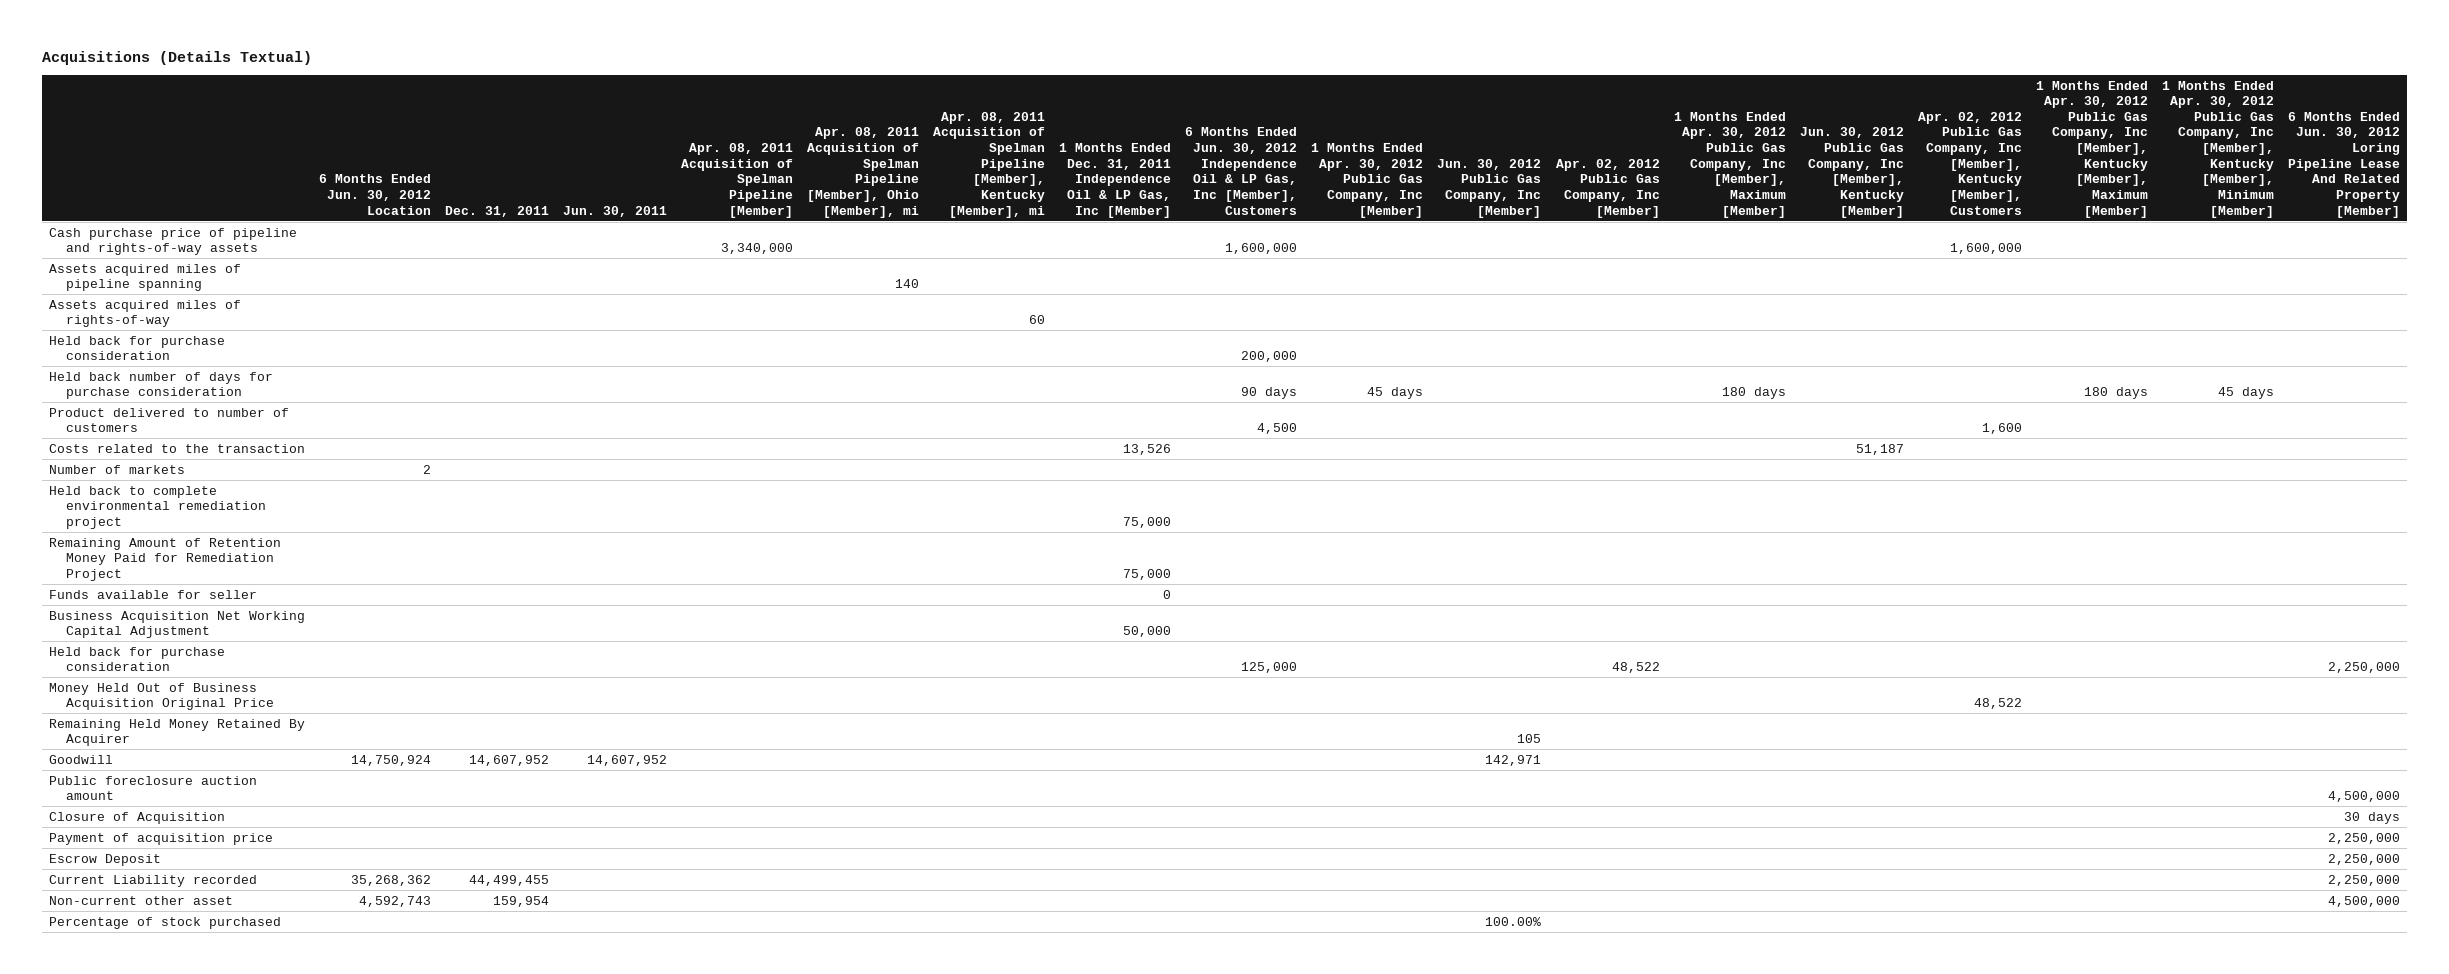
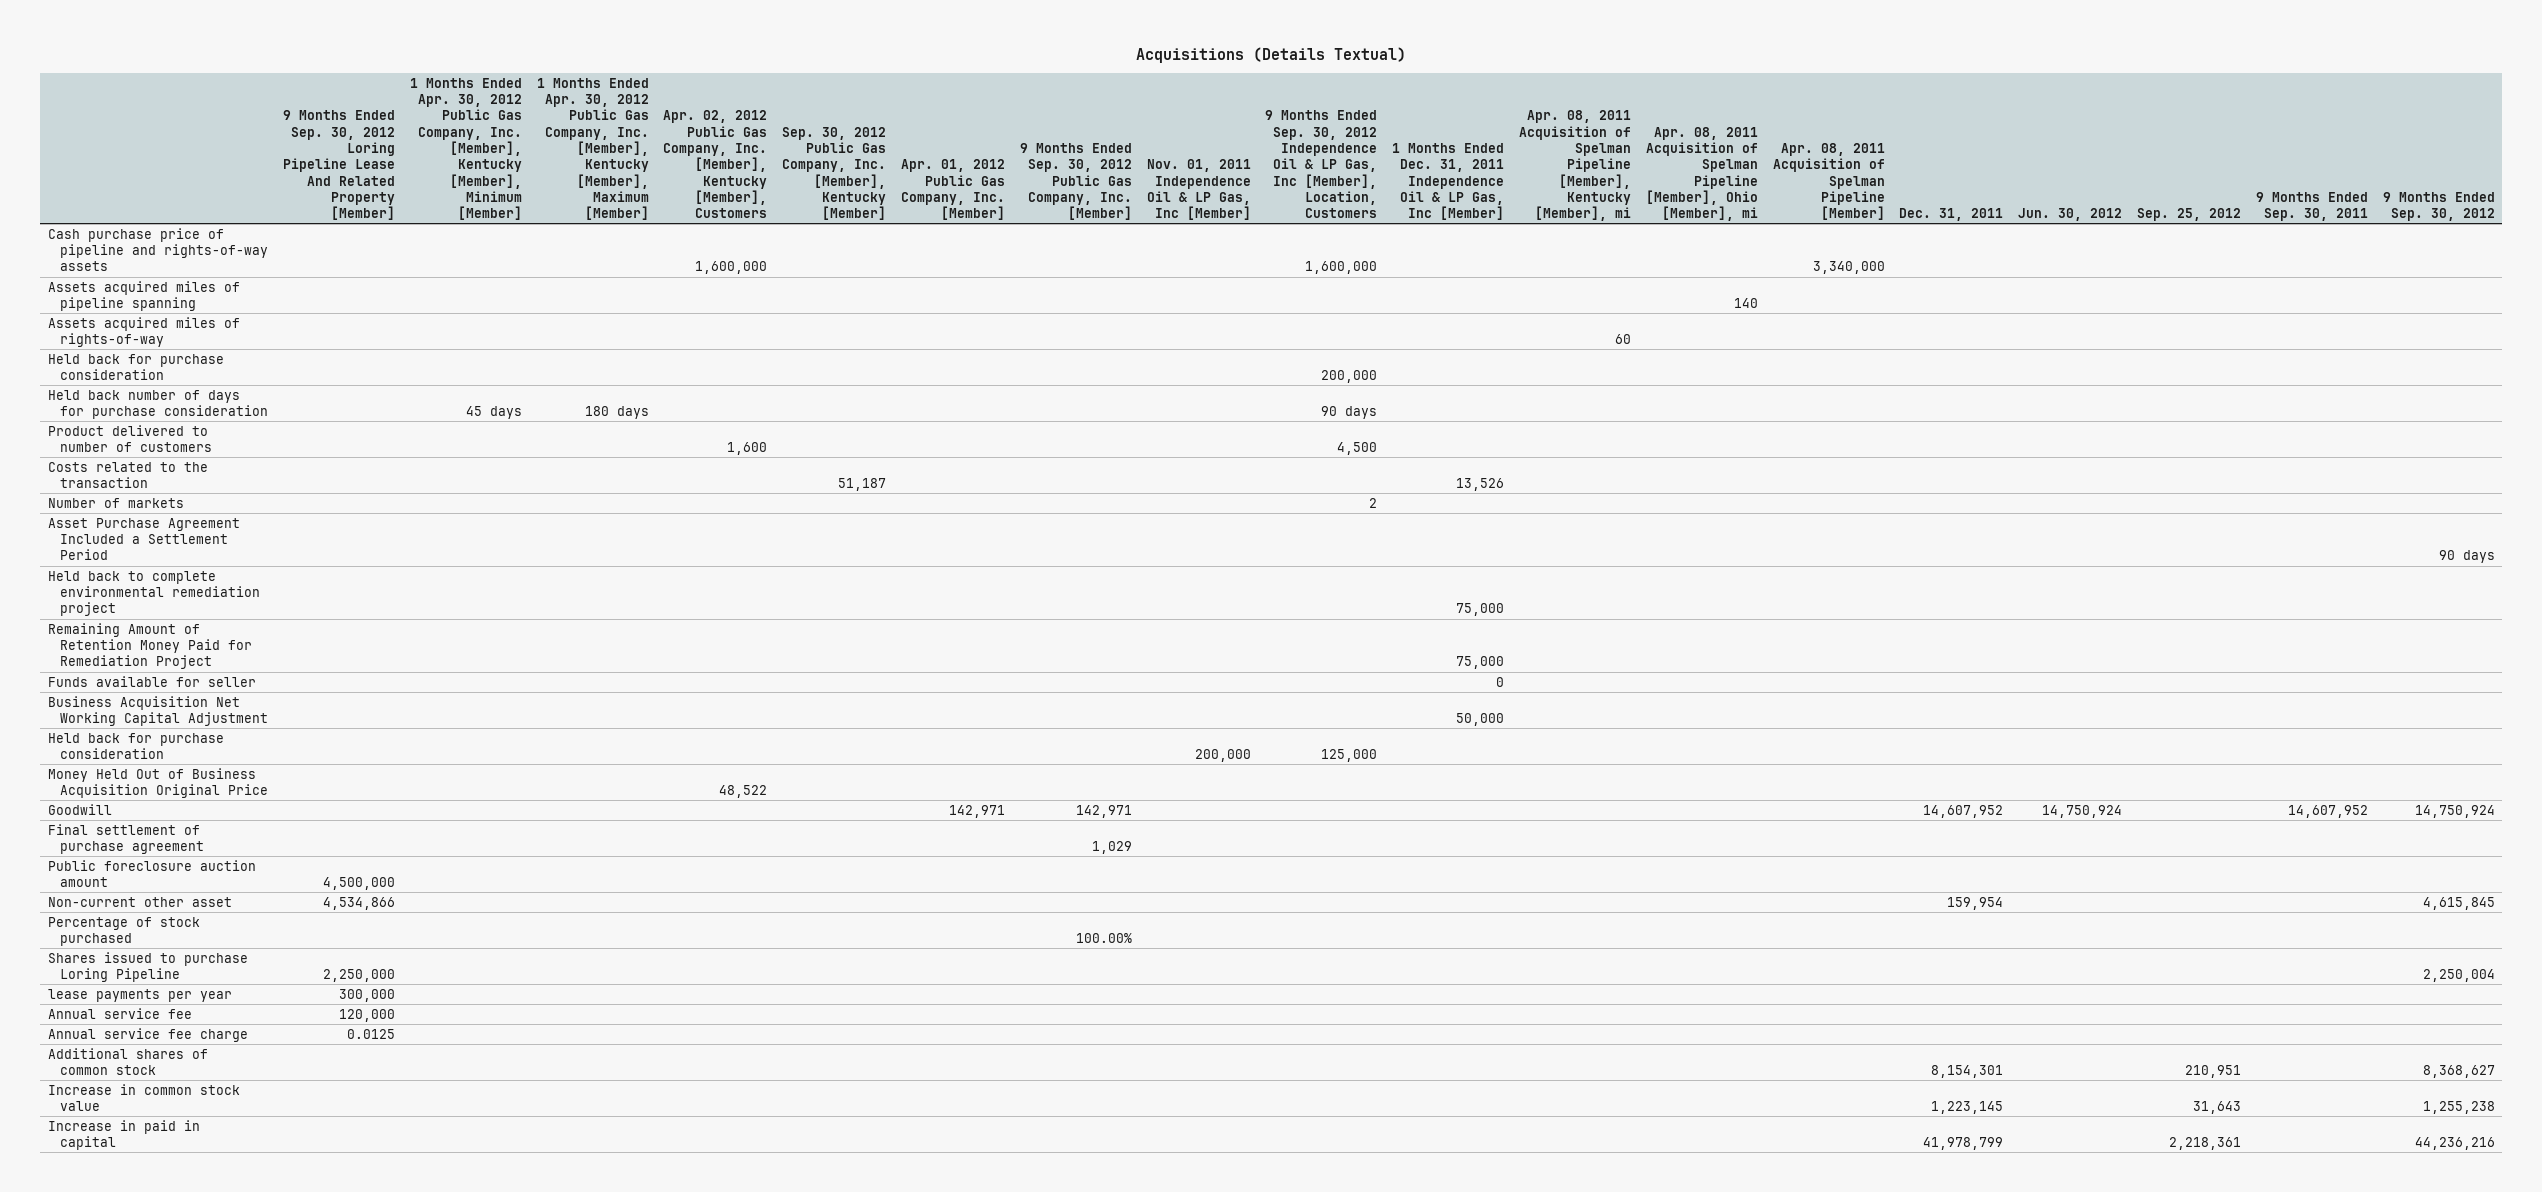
- | 6 Months Ended Jun. 30, 2012 Location | Dec. 31, 2011 | Jun. 30, 2011 | Apr. 08, 2011 Acquisition of Spelman Pipeline [Member] | Apr. 08, 2011 Acquisition of Spelman Pipeline [Member], Ohio [Member], mi | Apr. 08, 2011 Acquisition of Spelman Pipeline [Member], Kentucky [Member], mi | 1 Months Ended Dec. 31, 2011 Independence Oil & LP Gas, Inc [Member] | 6 Months Ended Jun. 30, 2012 Independence Oil & LP Gas, Inc [Member], Customers | 1 Months Ended Apr. 30, 2012 Public Gas Company, Inc [Member] | Jun. 30, 2012 Public Gas Company, Inc [Member] | Apr. 02, 2012 Public Gas Company, Inc [Member] | 1 Months Ended Apr. 30, 2012 Public Gas Company, Inc [Member], Maximum [Member] | Jun. 30, 2012 Public Gas Company, Inc [Member], Kentucky [Member] | Apr. 02, 2012 Public Gas Company, Inc [Member], Kentucky [Member], Customers | 1 Months Ended Apr. 30, 2012 Public Gas Company, Inc [Member], Kentucky [Member], Maximum [Member] | 1 Months Ended Apr. 30, 2012 Public Gas Company, Inc [Member], Kentucky [Member], Minimum [Member] | 6 Months Ended Jun. 30, 2012 Loring Pipeline Lease And Related Property [Member]
+ | 9 Months Ended Sep. 30, 2012 Loring Pipeline Lease And Related Property [Member] | 1 Months Ended Apr. 30, 2012 Public Gas Company, Inc. [Member], Kentucky [Member], Minimum [Member] | 1 Months Ended Apr. 30, 2012 Public Gas Company, Inc. [Member], Kentucky [Member], Maximum [Member] | Apr. 02, 2012 Public Gas Company, Inc. [Member], Kentucky [Member], Customers | Sep. 30, 2012 Public Gas Company, Inc. [Member], Kentucky [Member] | Apr. 01, 2012 Public Gas Company, Inc. [Member] | 9 Months Ended Sep. 30, 2012 Public Gas Company, Inc. [Member] | Nov. 01, 2011 Independence Oil & LP Gas, Inc [Member] | 9 Months Ended Sep. 30, 2012 Independence Oil & LP Gas, Inc [Member], Location, Customers | 1 Months Ended Dec. 31, 2011 Independence Oil & LP Gas, Inc [Member] | Apr. 08, 2011 Acquisition of Spelman Pipeline [Member], Kentucky [Member], mi | Apr. 08, 2011 Acquisition of Spelman Pipeline [Member], Ohio [Member], mi | Apr. 08, 2011 Acquisition of Spelman Pipeline [Member] | Dec. 31, 2011 | Jun. 30, 2012 | Sep. 25, 2012 | 9 Months Ended Sep. 30, 2011 | 9 Months Ended Sep. 30, 2012
+ Asset Purchase Agreement Included a Settlement Period | | | | | | | | | | | | | | | | | | 90 days
- Remaining Held Money Retained By Acquirer | | | | | | | | | | 105 | | | | | | |
+ Final settlement of purchase agreement | | | | | | | 1,029 | | | | | | | | | | |
- Closure of Acquisition | | | | | | | | | | | | | | | | | 30 days
- Payment of acquisition price | | | | | | | | | | | | | | | | | 2,250,000
- Escrow Deposit | | | | | | | | | | | | | | | | | 2,250,000
- Current Liability recorded | 35,268,362 | 44,499,455 | | | | | | | | | | | | | | | 2,250,000
+ Shares issued to purchase Loring Pipeline | 2,250,000 | | | | | | | | | | | | | | | | | 2,250,004
+ lease payments per year | 300,000 | | | | | | | | | | | | | | | | |
+ Annual service fee | 120,000 | | | | | | | | | | | | | | | | |
+ Annual service fee charge | 0.0125 | | | | | | | | | | | | | | | | |
+ Additional shares of common stock | | | | | | | | | | | | | | 8,154,301 | | 210,951 | | 8,368,627
+ Increase in common stock value | | | | | | | | | | | | | | 1,223,145 | | 31,643 | | 1,255,238
+ Increase in paid in capital | | | | | | | | | | | | | | 41,978,799 | | 2,218,361 | | 44,236,216

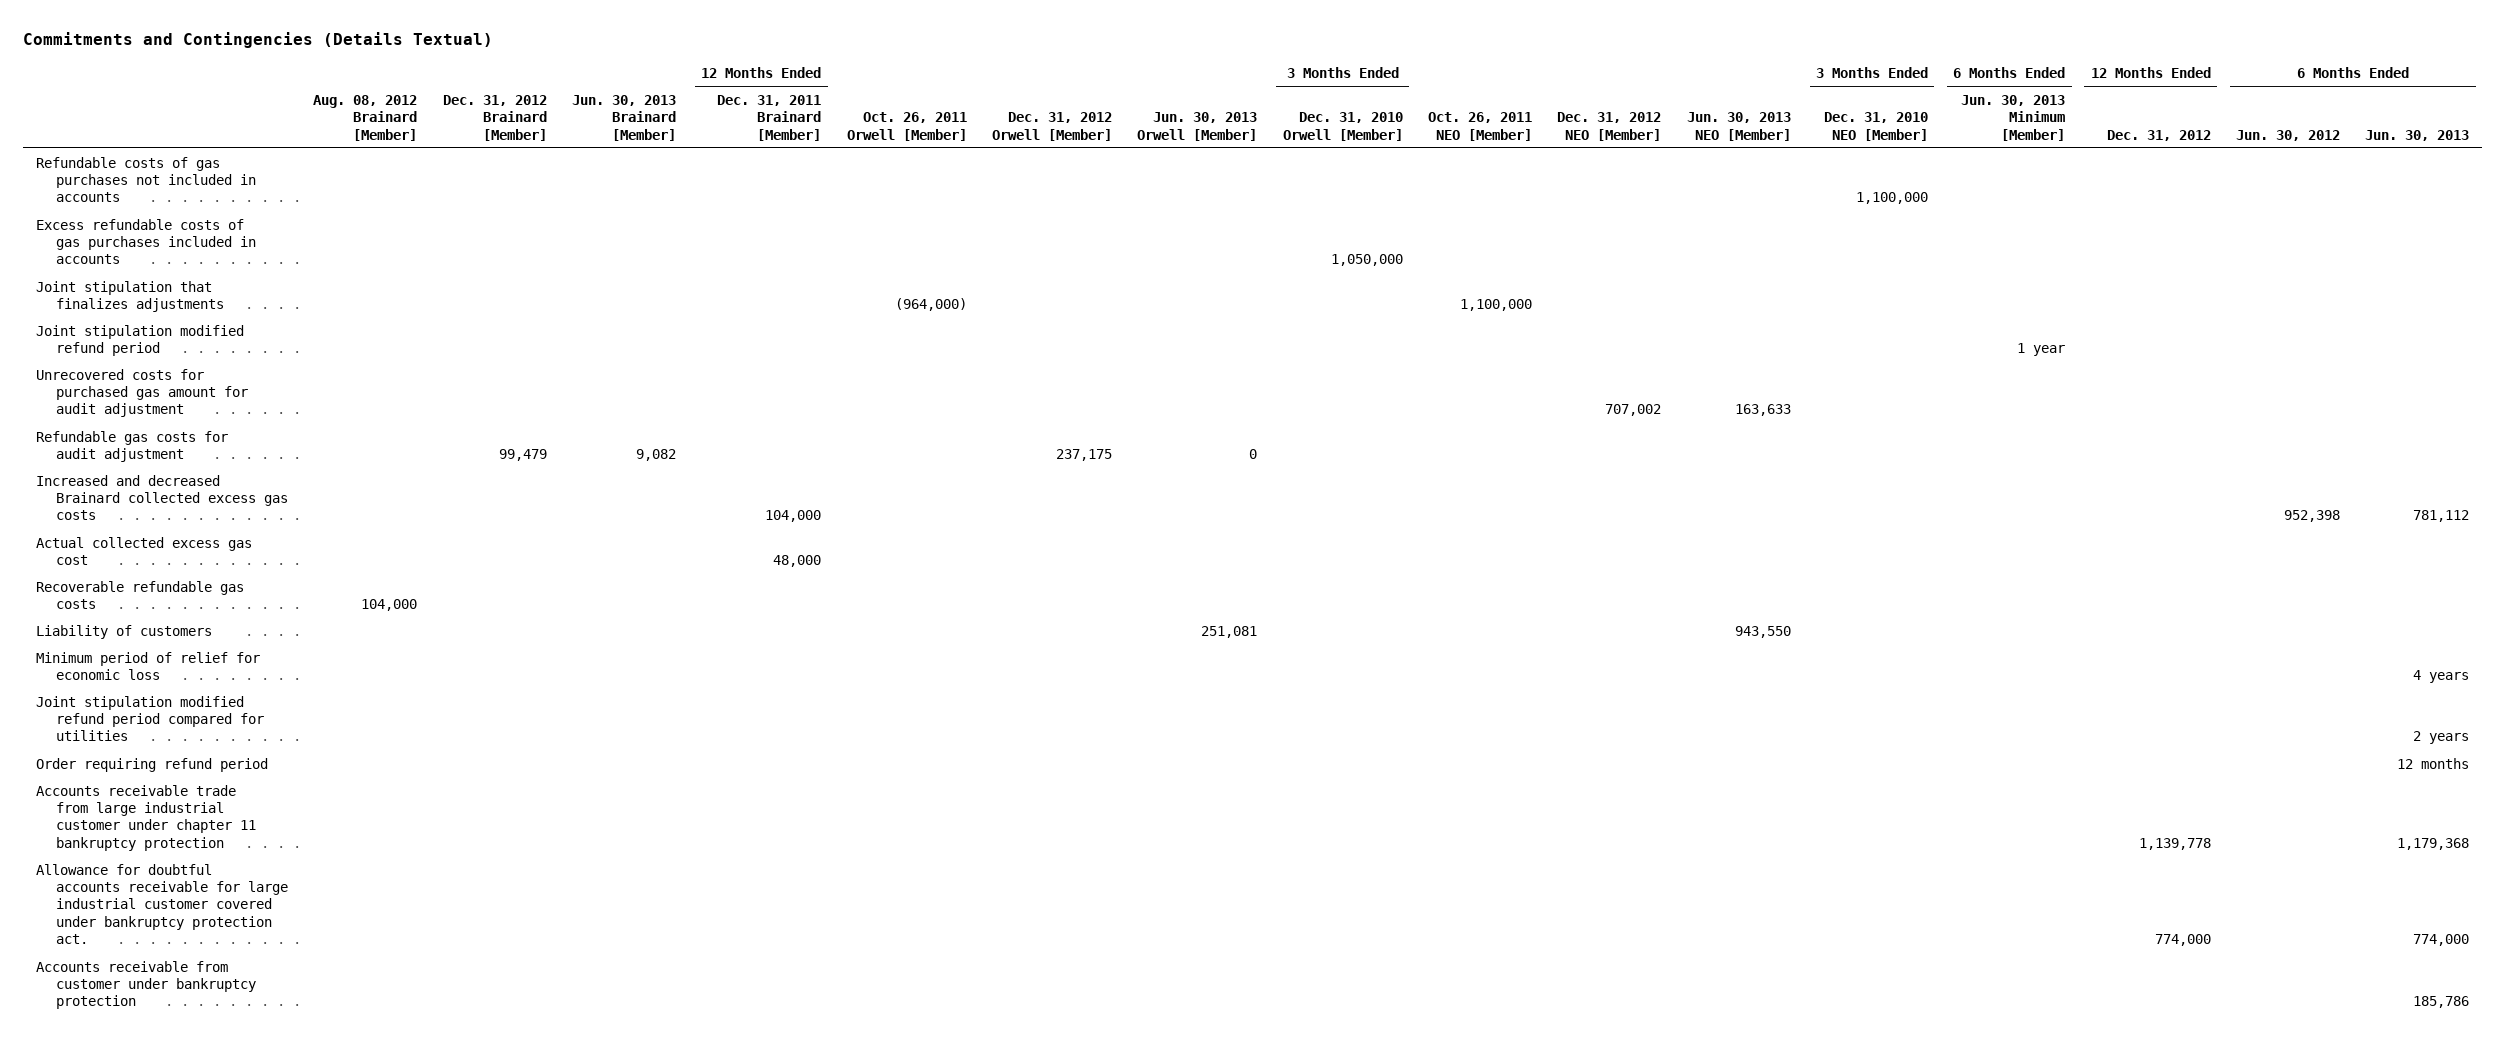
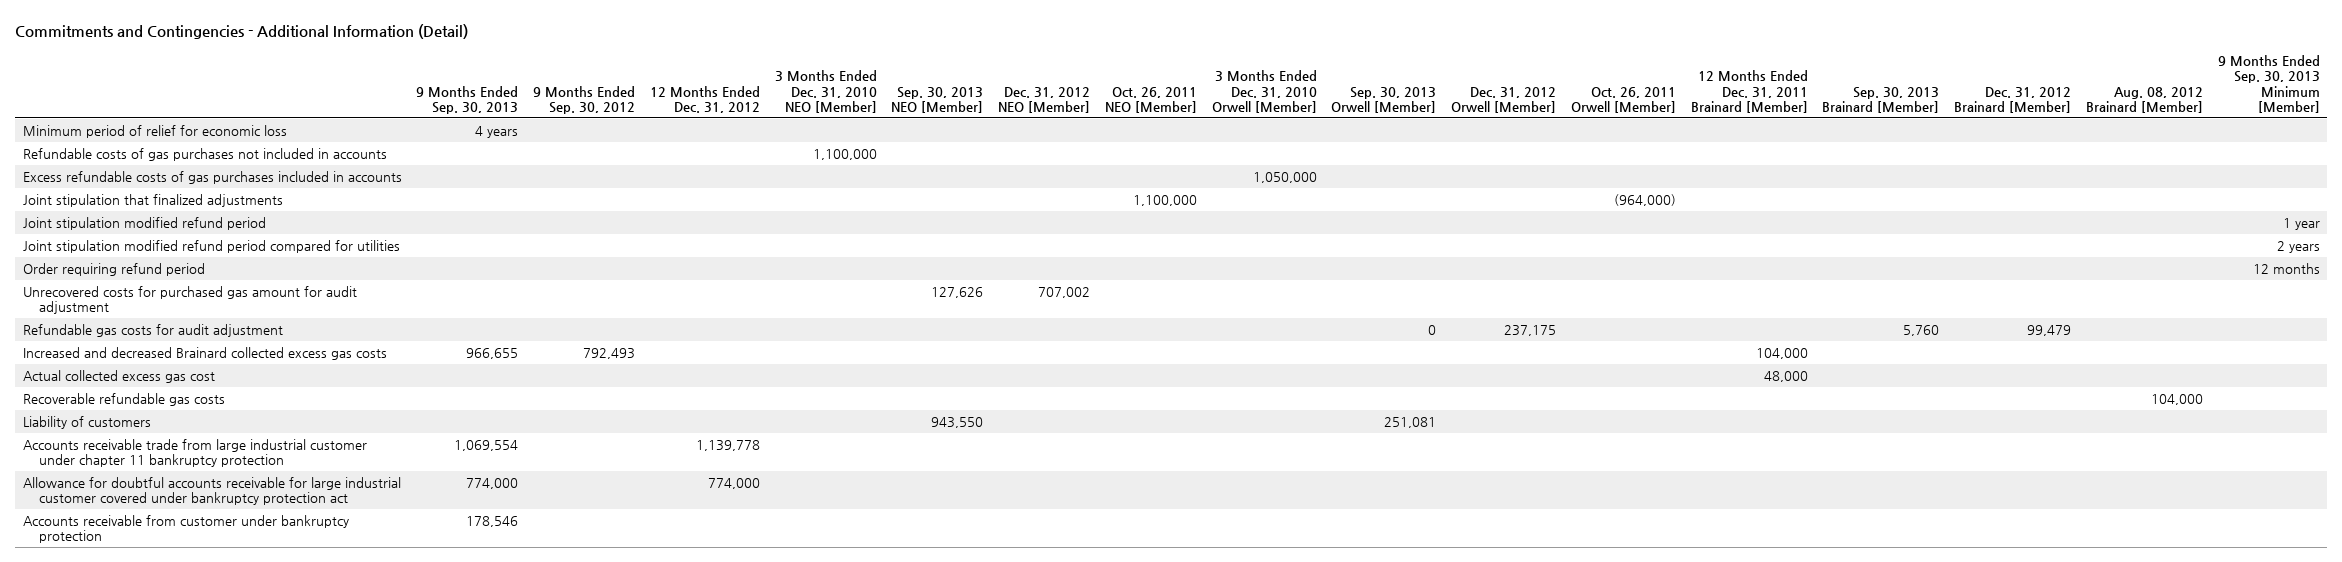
- Commitments and Contingencies (Details Textual)
+ Commitments and Contingencies - Additional Information (Detail)
- | Aug. 08, 2012 Brainard [Member] | Dec. 31, 2012 Brainard [Member] | Jun. 30, 2013 Brainard [Member] | 12 Months Ended Dec. 31, 2011 Brainard [Member] | Oct. 26, 2011 Orwell [Member] | Dec. 31, 2012 Orwell [Member] | Jun. 30, 2013 Orwell [Member] | 3 Months Ended Dec. 31, 2010 Orwell [Member] | Oct. 26, 2011 NEO [Member] | Dec. 31, 2012 NEO [Member] | Jun. 30, 2013 NEO [Member] | 3 Months Ended Dec. 31, 2010 NEO [Member] | 6 Months Ended Jun. 30, 2013 Minimum [Member] | 12 Months Ended Dec. 31, 2012 | 6 Months Ended Jun. 30, 2012 | 6 Months Ended Jun. 30, 2013
+ | 9 Months Ended Sep. 30, 2013 | 9 Months Ended Sep. 30, 2012 | 12 Months Ended Dec. 31, 2012 | 3 Months Ended Dec. 31, 2010 NEO [Member] | Sep. 30, 2013 NEO [Member] | Dec. 31, 2012 NEO [Member] | Oct. 26, 2011 NEO [Member] | 3 Months Ended Dec. 31, 2010 Orwell [Member] | Sep. 30, 2013 Orwell [Member] | Dec. 31, 2012 Orwell [Member] | Oct. 26, 2011 Orwell [Member] | 12 Months Ended Dec. 31, 2011 Brainard [Member] | Sep. 30, 2013 Brainard [Member] | Dec. 31, 2012 Brainard [Member] | Aug. 08, 2012 Brainard [Member] | 9 Months Ended Sep. 30, 2013 Minimum [Member]
moved up: Minimum period of relief for economic loss | 4 years | | | | | | | | | | | | | | |
- Joint stipulation that finalizes adjustments | | | | | (964,000) | | | | 1,100,000 | | | | | | |
+ Joint stipulation that finalized adjustments | | | | | | | 1,100,000 | | | | (964,000) | | | | |
moved up: Joint stipulation modified refund period compared for utilities | | | | | | | | | | | | | | | | 2 years
moved up: Order requiring refund period | | | | | | | | | | | | | | | | 12 months
- Allowance for doubtful accounts receivable for large industrial customer covered under bankruptcy protection act. | | | | | | | | | | | | | | 774,000 | | 774,000
+ Allowance for doubtful accounts receivable for large industrial customer covered under bankruptcy protection act | 774,000 | | 774,000 | | | | | | | | | | | | |

